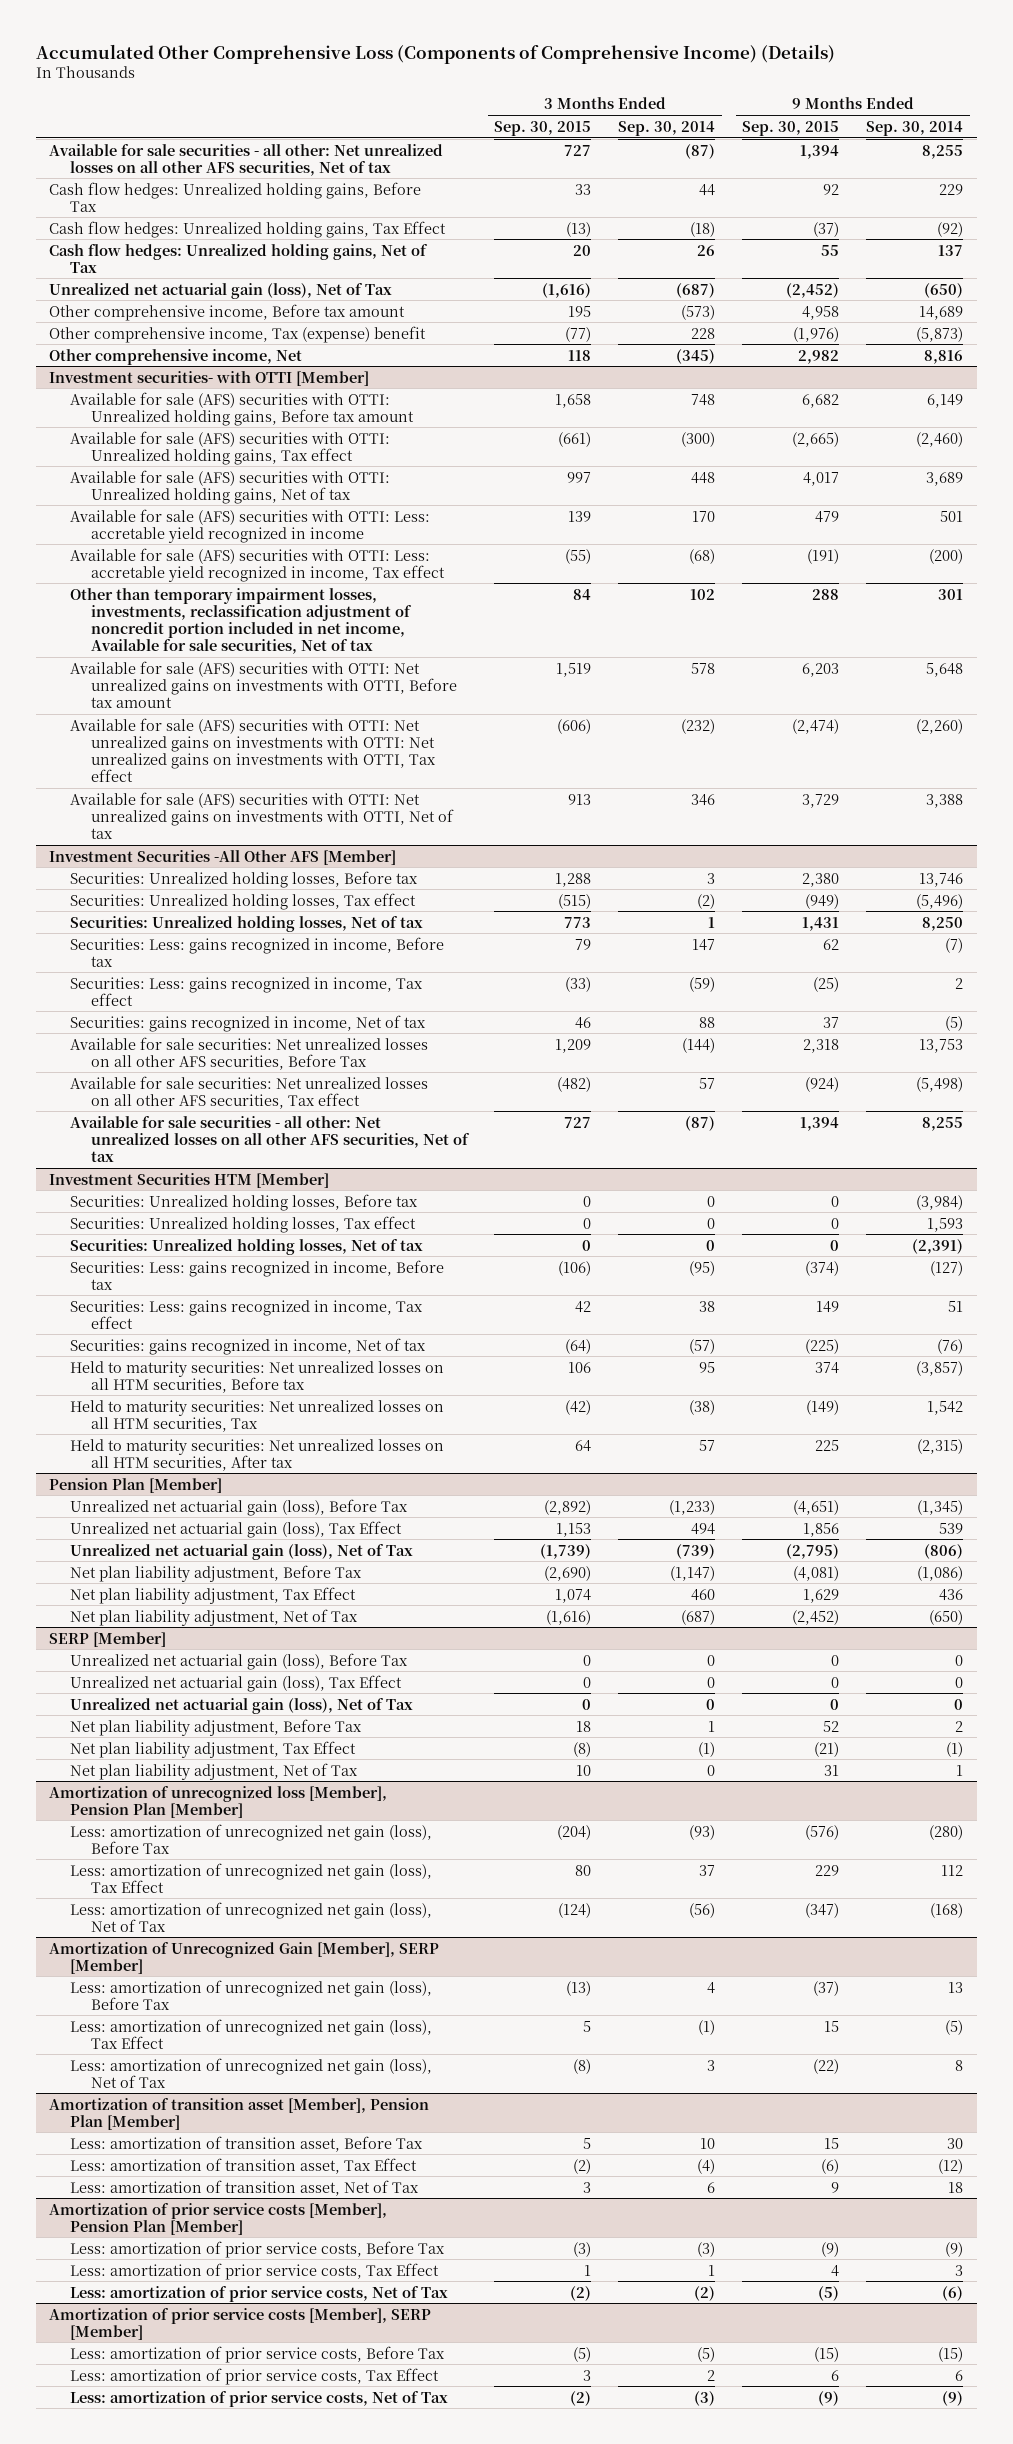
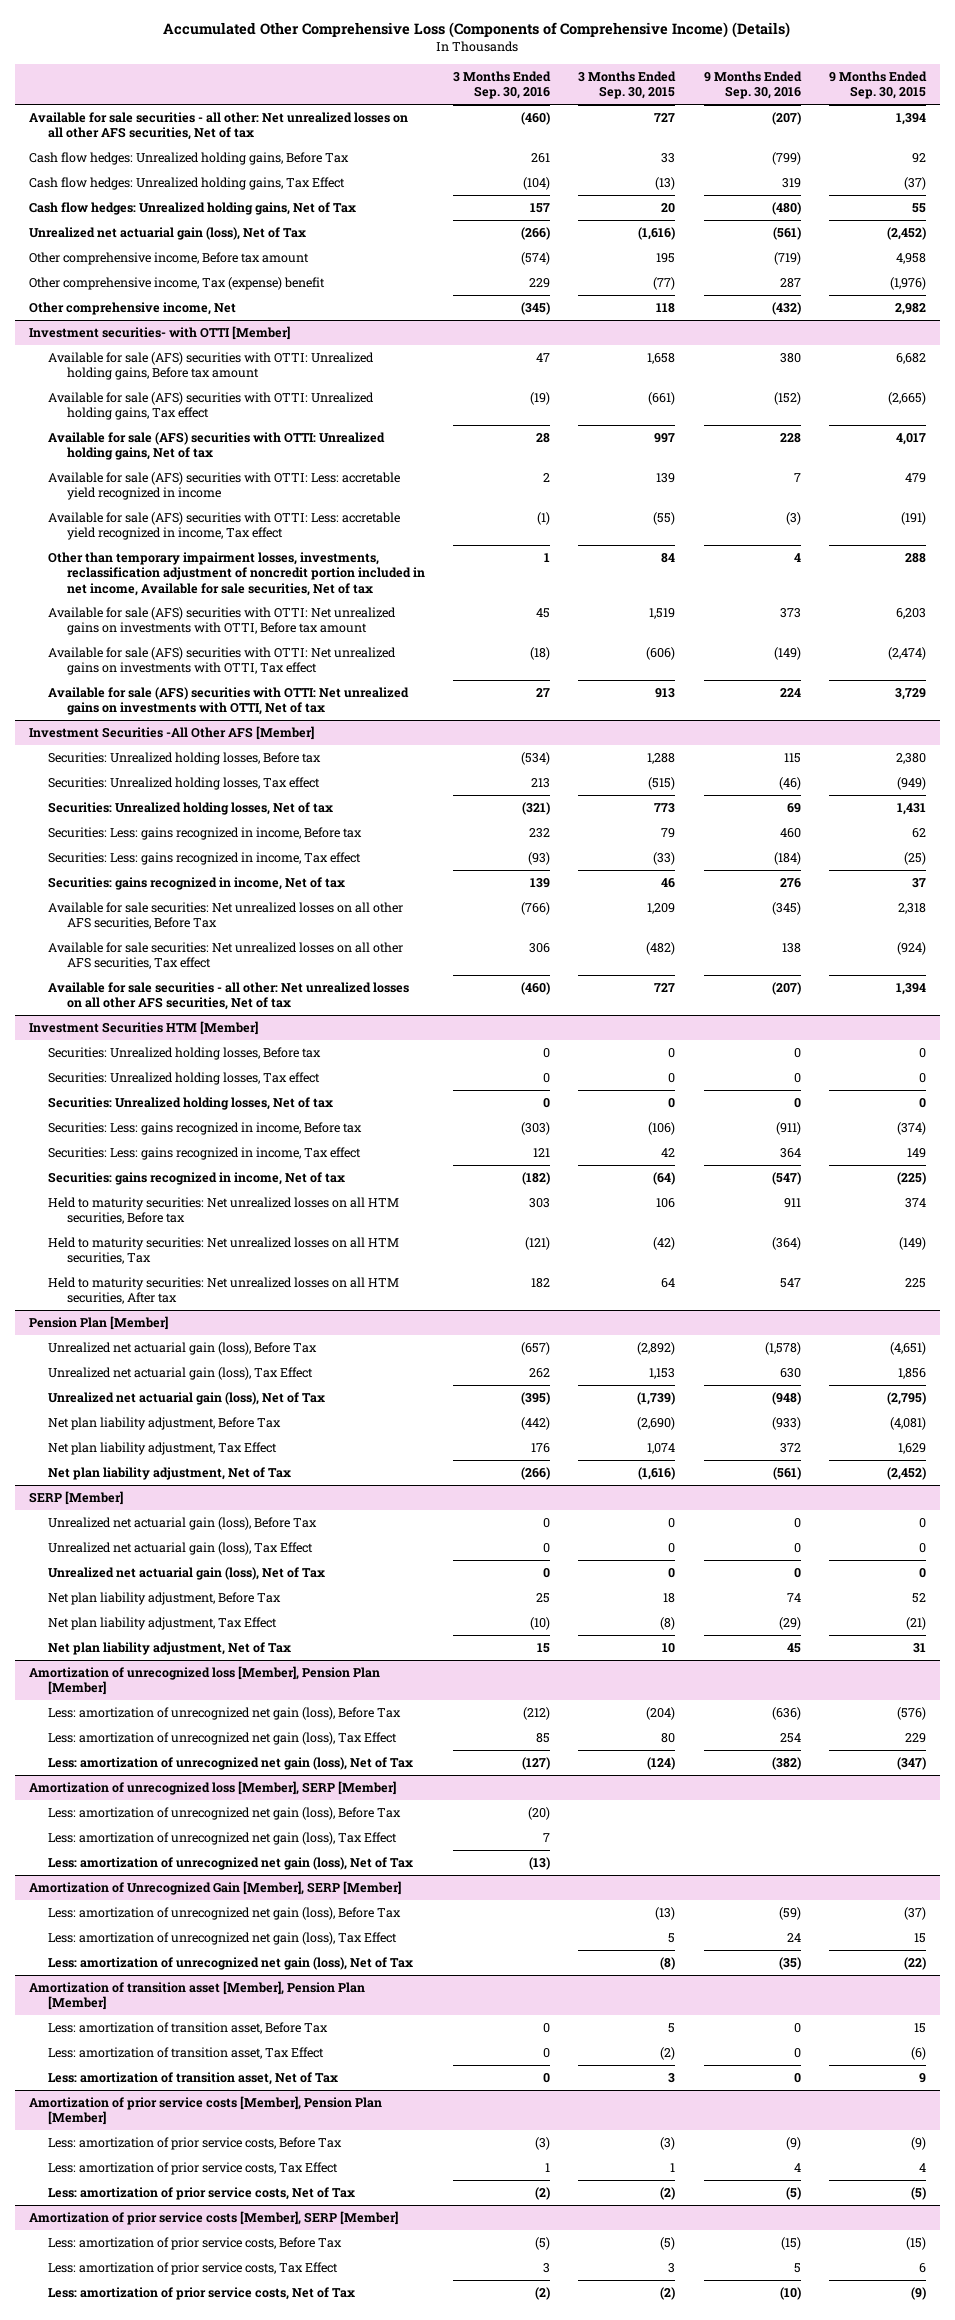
- | 3 Months Ended Sep. 30, 2015 | 3 Months Ended Sep. 30, 2014 | 9 Months Ended Sep. 30, 2015 | 9 Months Ended Sep. 30, 2014
+ | 3 Months Ended Sep. 30, 2016 | 3 Months Ended Sep. 30, 2015 | 9 Months Ended Sep. 30, 2016 | 9 Months Ended Sep. 30, 2015
@ Investment securities- with OTTI [Member]
- Available for sale (AFS) securities with OTTI: Net unrealized gains on investments with OTTI: Net unrealized gains on investments with OTTI, Tax effect | (606) | (232) | (2,474) | (2,260)
+ Available for sale (AFS) securities with OTTI: Net unrealized gains on investments with OTTI, Tax effect | (18) | (606) | (149) | (2,474)
+ Amortization of unrecognized loss [Member], SERP [Member]
+ Less: amortization of unrecognized net gain (loss), Before Tax | (20) | | |
+ Less: amortization of unrecognized net gain (loss), Tax Effect | 7 | | |
+ Less: amortization of unrecognized net gain (loss), Net of Tax | (13) | | |

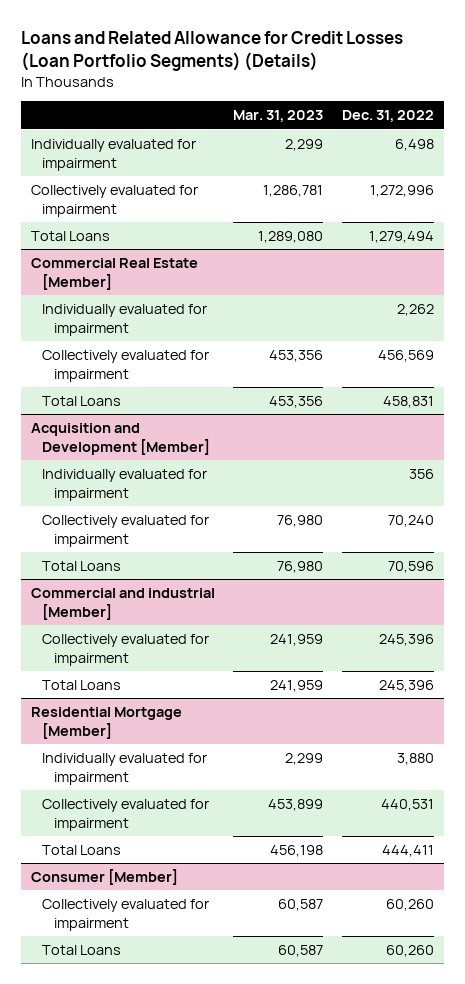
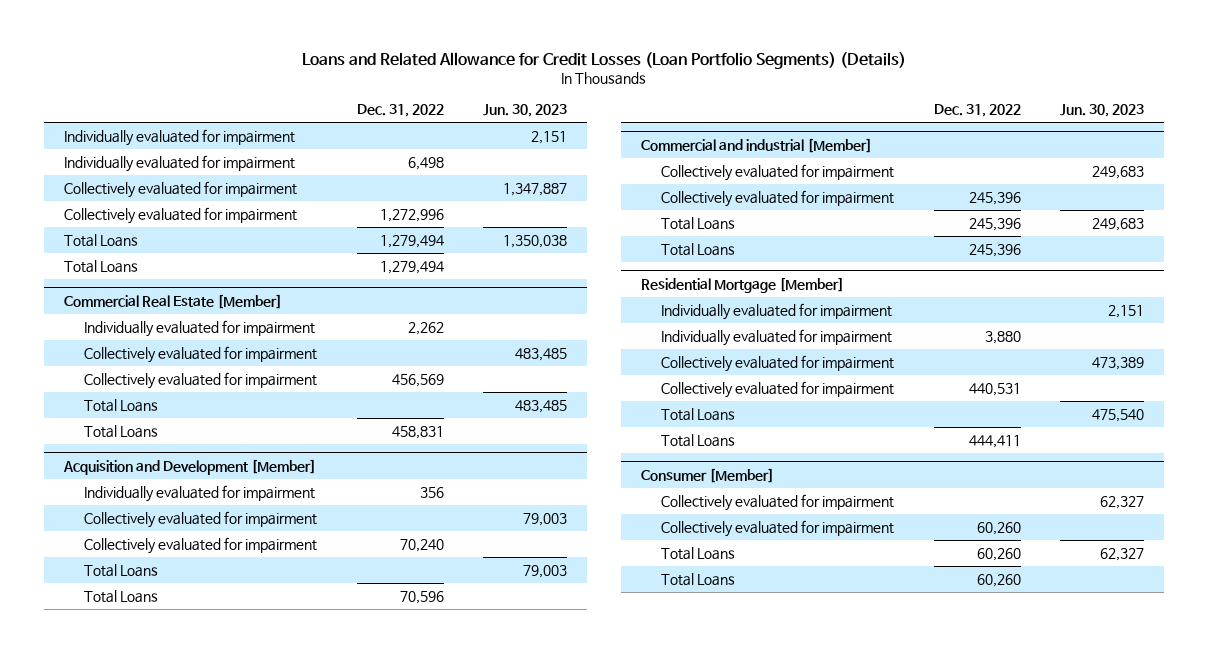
- | Mar. 31, 2023 | Dec. 31, 2022
+ | Dec. 31, 2022 | Jun. 30, 2023
+ Individually evaluated for impairment | | 2,151
+ Collectively evaluated for impairment | | 1,347,887
+ Total Loans | 1,279,494 |
@ Commercial Real Estate [Member]
+ Collectively evaluated for impairment | | 483,485
+ Total Loans | | 483,485
@ Acquisition and Development [Member]
+ Collectively evaluated for impairment | | 79,003
+ Total Loans | | 79,003
@ Commercial and industrial [Member]
+ Collectively evaluated for impairment | | 249,683
+ Total Loans | 245,396 |
@ Residential Mortgage [Member]
+ Individually evaluated for impairment | | 2,151
+ Collectively evaluated for impairment | | 473,389
+ Total Loans | | 475,540
@ Consumer [Member]
+ Collectively evaluated for impairment | | 62,327
+ Total Loans | 60,260 |

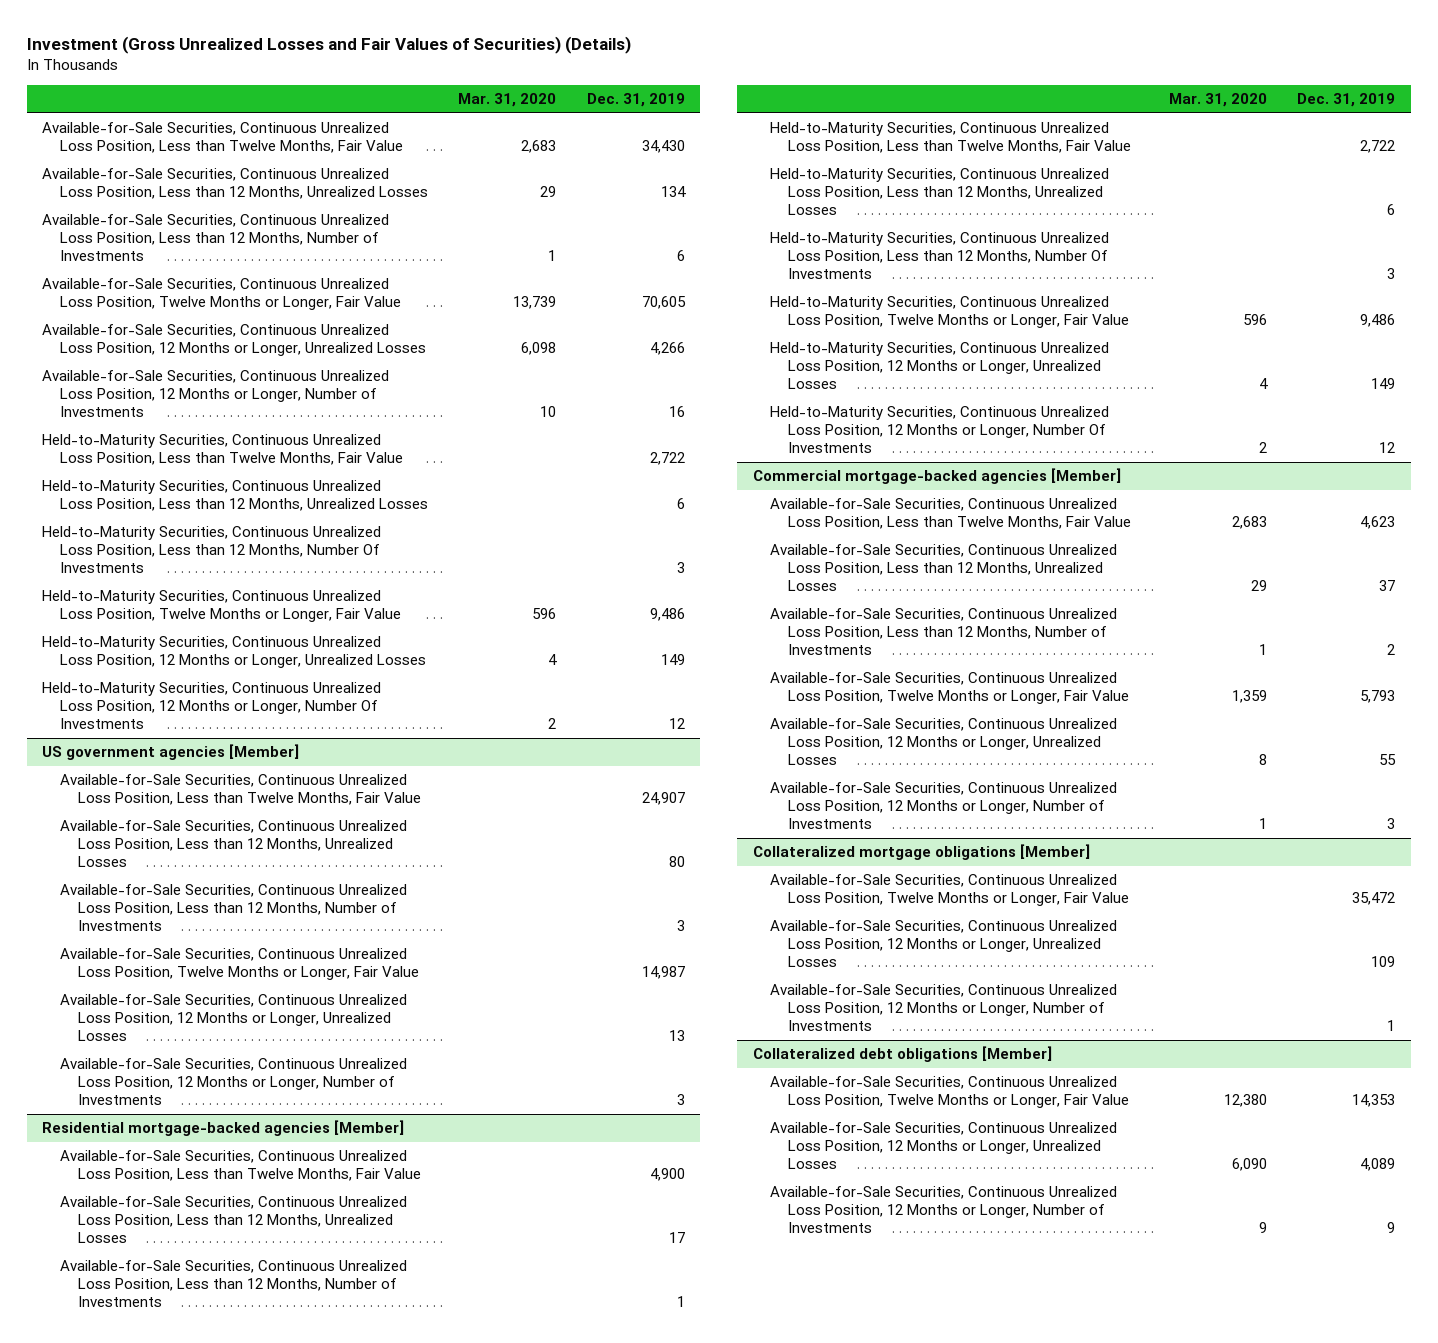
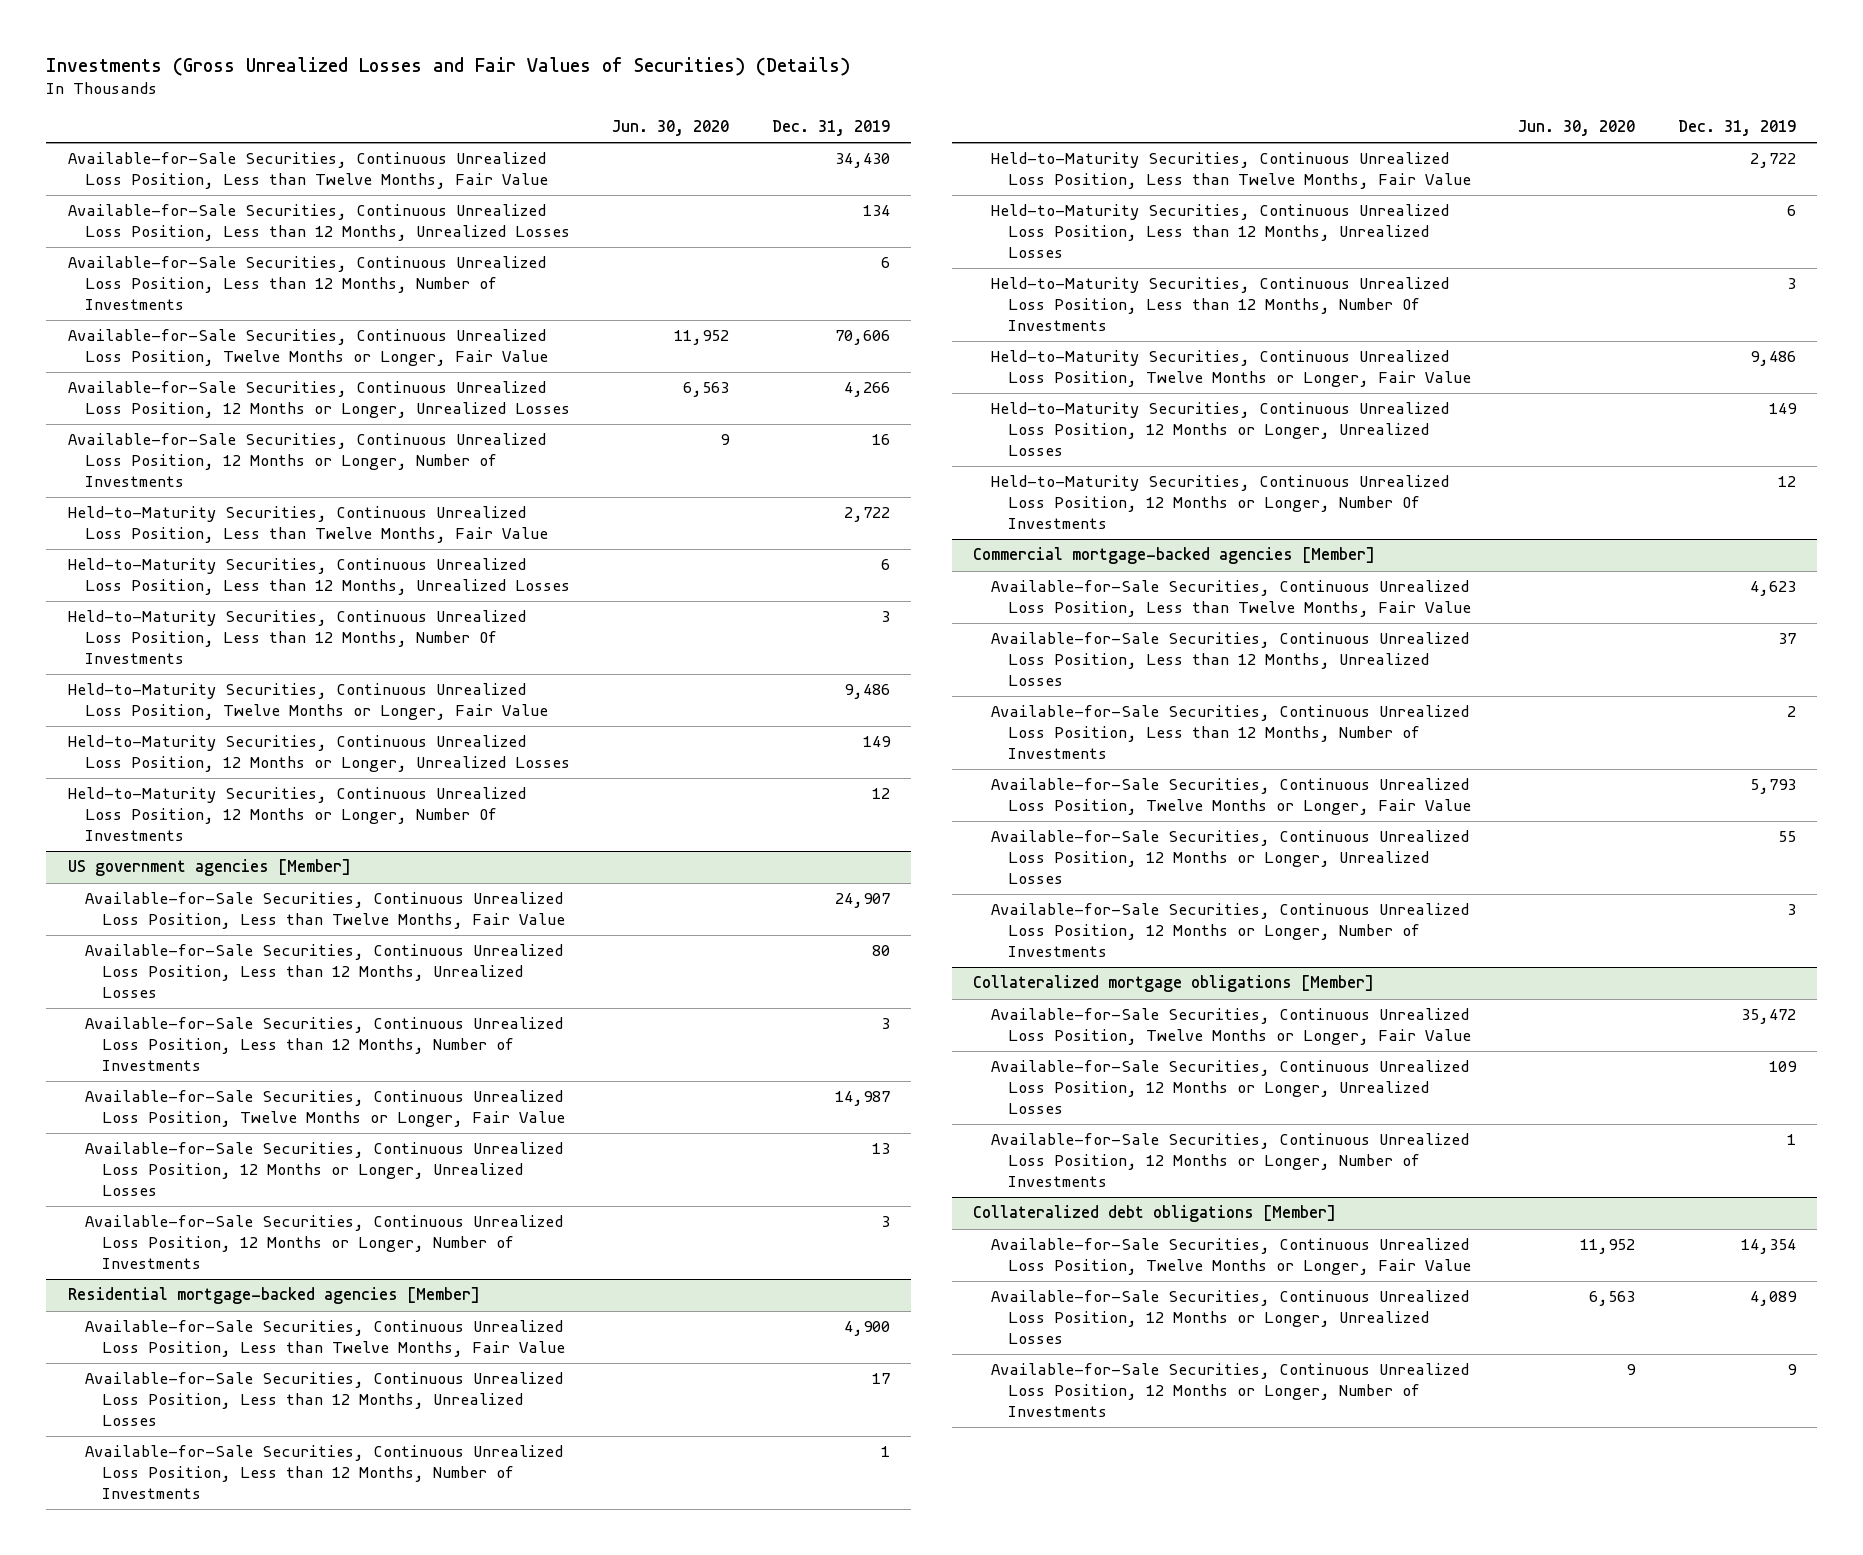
- Investment (Gross Unrealized Losses and Fair Values of Securities) (Details)
+ Investments (Gross Unrealized Losses and Fair Values of Securities) (Details)
- | Mar. 31, 2020 | Dec. 31, 2019
+ | Jun. 30, 2020 | Dec. 31, 2019
- Available-for-Sale Securities, Continuous Unrealized Loss Position, Twelve Months or Longer, Fair Value | 13,739 | 70,605
+ Available-for-Sale Securities, Continuous Unrealized Loss Position, Twelve Months or Longer, Fair Value | 11,952 | 70,606
@ Collateralized debt obligations [Member]
- Available-for-Sale Securities, Continuous Unrealized Loss Position, Twelve Months or Longer, Fair Value | 12,380 | 14,353
+ Available-for-Sale Securities, Continuous Unrealized Loss Position, Twelve Months or Longer, Fair Value | 11,952 | 14,354

